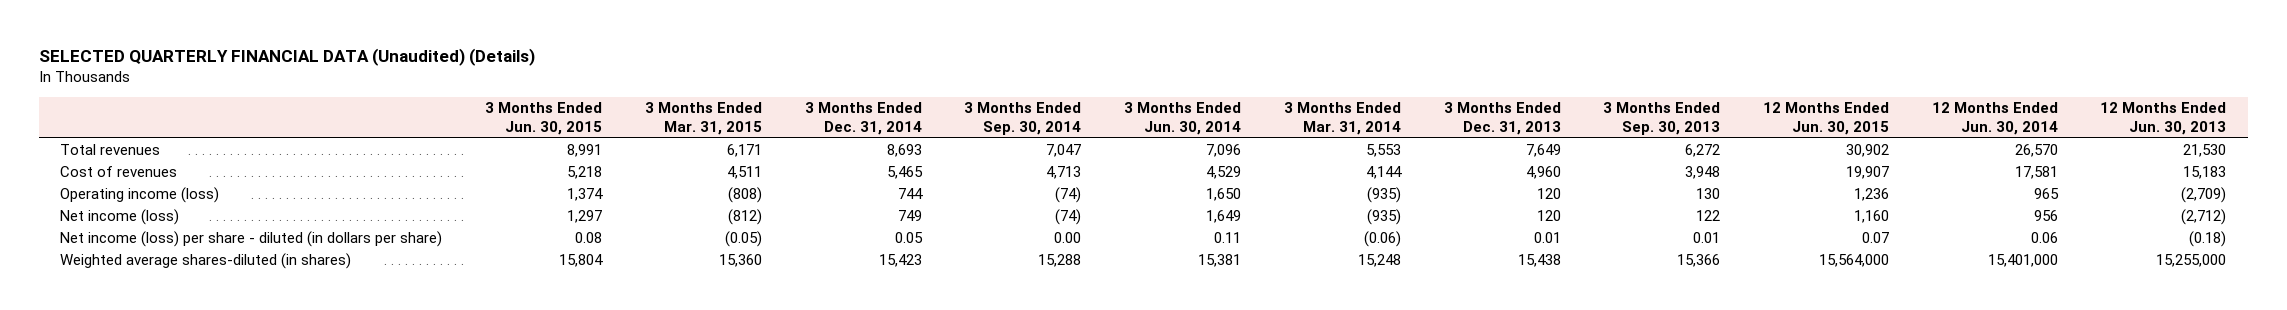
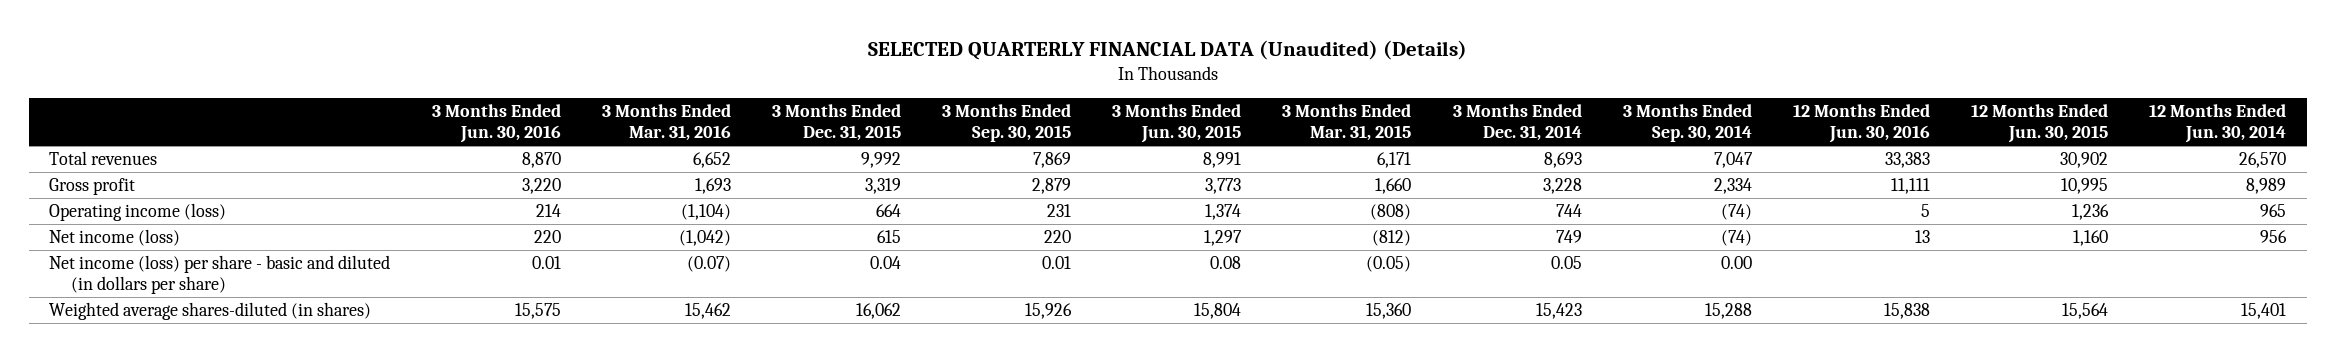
- | 3 Months Ended Jun. 30, 2015 | 3 Months Ended Mar. 31, 2015 | 3 Months Ended Dec. 31, 2014 | 3 Months Ended Sep. 30, 2014 | 3 Months Ended Jun. 30, 2014 | 3 Months Ended Mar. 31, 2014 | 3 Months Ended Dec. 31, 2013 | 3 Months Ended Sep. 30, 2013 | 12 Months Ended Jun. 30, 2015 | 12 Months Ended Jun. 30, 2014 | 12 Months Ended Jun. 30, 2013
+ | 3 Months Ended Jun. 30, 2016 | 3 Months Ended Mar. 31, 2016 | 3 Months Ended Dec. 31, 2015 | 3 Months Ended Sep. 30, 2015 | 3 Months Ended Jun. 30, 2015 | 3 Months Ended Mar. 31, 2015 | 3 Months Ended Dec. 31, 2014 | 3 Months Ended Sep. 30, 2014 | 12 Months Ended Jun. 30, 2016 | 12 Months Ended Jun. 30, 2015 | 12 Months Ended Jun. 30, 2014
- Cost of revenues | 5,218 | 4,511 | 5,465 | 4,713 | 4,529 | 4,144 | 4,960 | 3,948 | 19,907 | 17,581 | 15,183
+ Gross profit | 3,220 | 1,693 | 3,319 | 2,879 | 3,773 | 1,660 | 3,228 | 2,334 | 11,111 | 10,995 | 8,989
- Net income (loss) per share - diluted (in dollars per share) | 0.08 | (0.05) | 0.05 | 0.00 | 0.11 | (0.06) | 0.01 | 0.01 | 0.07 | 0.06 | (0.18)
- Weighted average shares-diluted (in shares) | 15,804 | 15,360 | 15,423 | 15,288 | 15,381 | 15,248 | 15,438 | 15,366 | 15,564,000 | 15,401,000 | 15,255,000
+ Net income (loss) per share - basic and diluted (in dollars per share) | 0.01 | (0.07) | 0.04 | 0.01 | 0.08 | (0.05) | 0.05 | 0.00 | | |
+ Weighted average shares-diluted (in shares) | 15,575 | 15,462 | 16,062 | 15,926 | 15,804 | 15,360 | 15,423 | 15,288 | 15,838 | 15,564 | 15,401

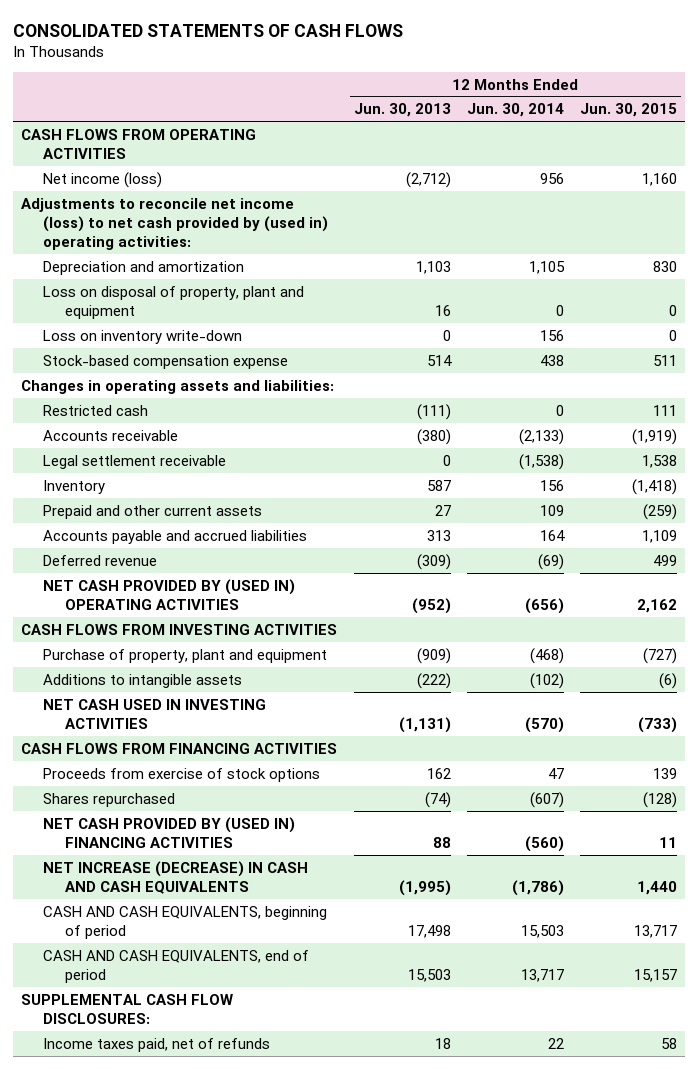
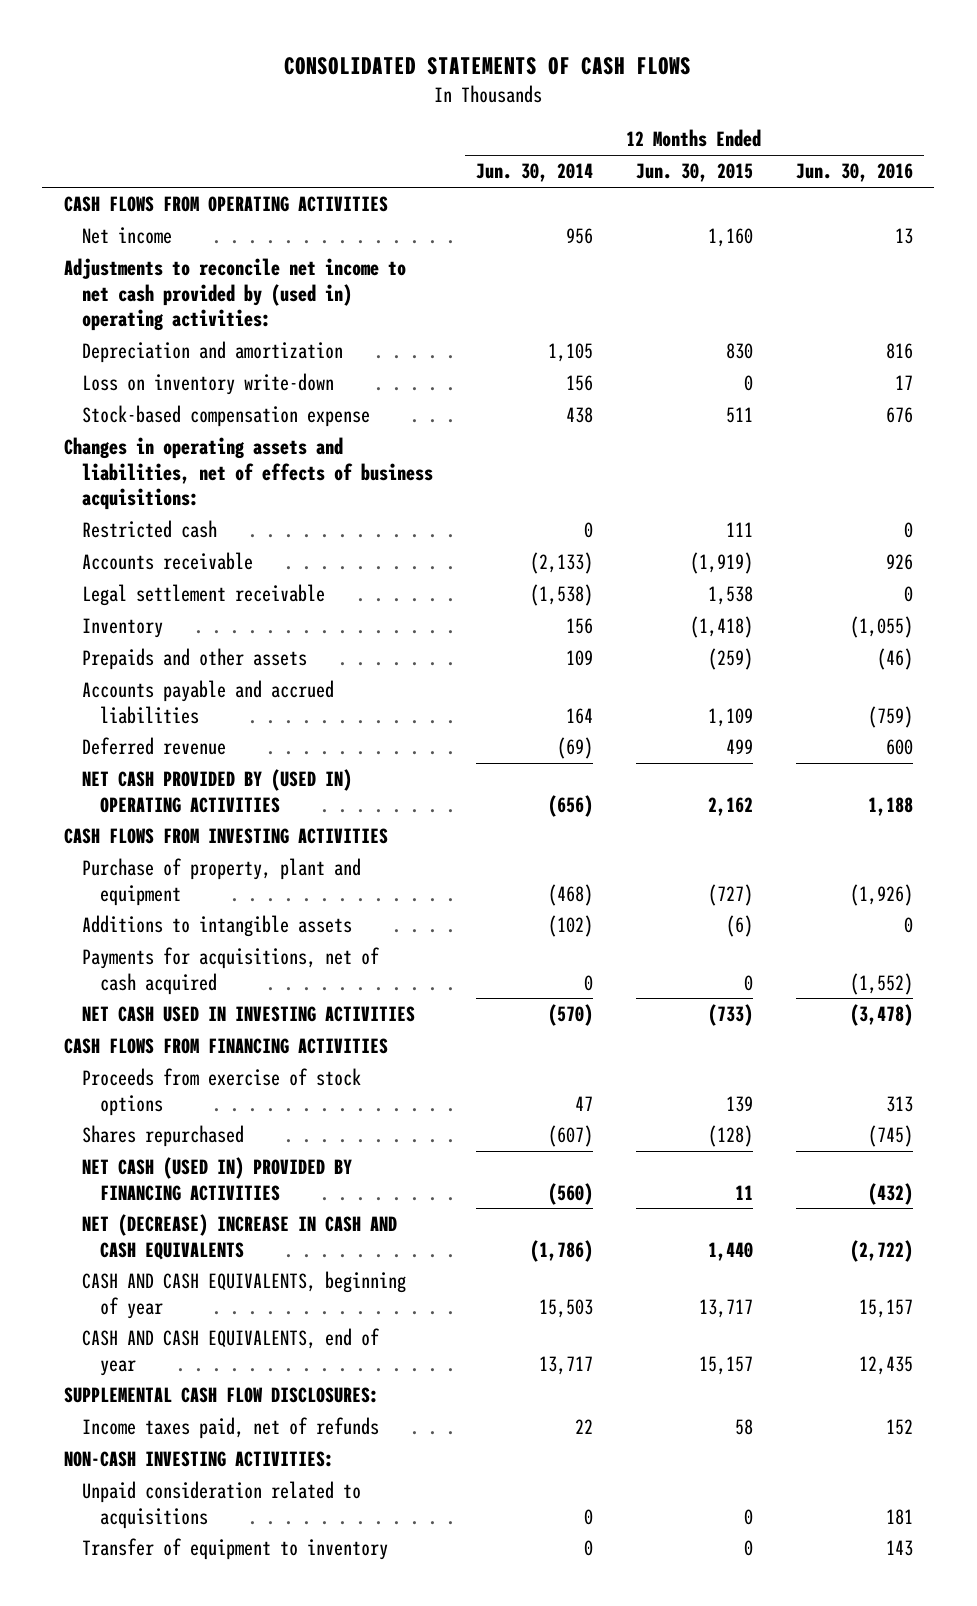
- | 12 Months Ended Jun. 30, 2013 | 12 Months Ended Jun. 30, 2014 | 12 Months Ended Jun. 30, 2015
+ | 12 Months Ended Jun. 30, 2014 | 12 Months Ended Jun. 30, 2015 | 12 Months Ended Jun. 30, 2016
- Net income (loss) | (2,712) | 956 | 1,160
- Adjustments to reconcile net income (loss) to net cash provided by (used in) operating activities:
+ Net income | 956 | 1,160 | 13
+ Adjustments to reconcile net income to net cash provided by (used in) operating activities:
- Loss on disposal of property, plant and equipment | 16 | 0 | 0
- Changes in operating assets and liabilities:
+ Changes in operating assets and liabilities, net of effects of business acquisitions:
- Prepaid and other current assets | 27 | 109 | (259)
+ Prepaids and other assets | 109 | (259) | (46)
+ Payments for acquisitions, net of cash acquired | 0 | 0 | (1,552)
- NET CASH PROVIDED BY (USED IN) FINANCING ACTIVITIES | 88 | (560) | 11
- NET INCREASE (DECREASE) IN CASH AND CASH EQUIVALENTS | (1,995) | (1,786) | 1,440
- CASH AND CASH EQUIVALENTS, beginning of period | 17,498 | 15,503 | 13,717
- CASH AND CASH EQUIVALENTS, end of period | 15,503 | 13,717 | 15,157
+ NET CASH (USED IN) PROVIDED BY FINANCING ACTIVITIES | (560) | 11 | (432)
+ NET (DECREASE) INCREASE IN CASH AND CASH EQUIVALENTS | (1,786) | 1,440 | (2,722)
+ CASH AND CASH EQUIVALENTS, beginning of year | 15,503 | 13,717 | 15,157
+ CASH AND CASH EQUIVALENTS, end of year | 13,717 | 15,157 | 12,435
+ NON-CASH INVESTING ACTIVITIES:
+ Unpaid consideration related to acquisitions | 0 | 0 | 181
+ Transfer of equipment to inventory | 0 | 0 | 143

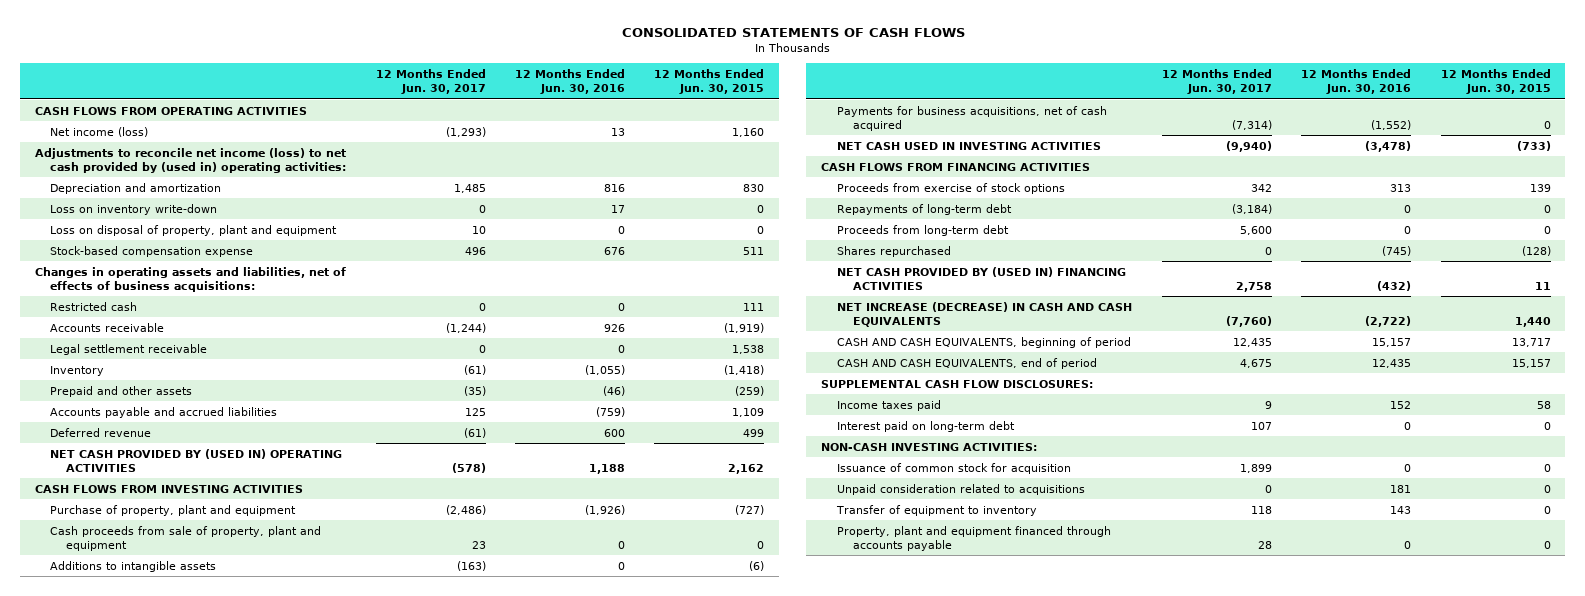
- | 12 Months Ended Jun. 30, 2014 | 12 Months Ended Jun. 30, 2015 | 12 Months Ended Jun. 30, 2016
+ | 12 Months Ended Jun. 30, 2017 | 12 Months Ended Jun. 30, 2016 | 12 Months Ended Jun. 30, 2015
- Net income | 956 | 1,160 | 13
- Adjustments to reconcile net income to net cash provided by (used in) operating activities:
+ Net income (loss) | (1,293) | 13 | 1,160
+ Adjustments to reconcile net income (loss) to net cash provided by (used in) operating activities:
+ Loss on disposal of property, plant and equipment | 10 | 0 | 0
- Prepaids and other assets | 109 | (259) | (46)
+ Prepaid and other assets | (35) | (46) | (259)
+ Cash proceeds from sale of property, plant and equipment | 23 | 0 | 0
- Payments for acquisitions, net of cash acquired | 0 | 0 | (1,552)
+ Payments for business acquisitions, net of cash acquired | (7,314) | (1,552) | 0
+ Repayments of long-term debt | (3,184) | 0 | 0
+ Proceeds from long-term debt | 5,600 | 0 | 0
- NET CASH (USED IN) PROVIDED BY FINANCING ACTIVITIES | (560) | 11 | (432)
- NET (DECREASE) INCREASE IN CASH AND CASH EQUIVALENTS | (1,786) | 1,440 | (2,722)
- CASH AND CASH EQUIVALENTS, beginning of year | 15,503 | 13,717 | 15,157
- CASH AND CASH EQUIVALENTS, end of year | 13,717 | 15,157 | 12,435
+ NET CASH PROVIDED BY (USED IN) FINANCING ACTIVITIES | 2,758 | (432) | 11
+ NET INCREASE (DECREASE) IN CASH AND CASH EQUIVALENTS | (7,760) | (2,722) | 1,440
+ CASH AND CASH EQUIVALENTS, beginning of period | 12,435 | 15,157 | 13,717
+ CASH AND CASH EQUIVALENTS, end of period | 4,675 | 12,435 | 15,157
- Income taxes paid, net of refunds | 22 | 58 | 152
+ Income taxes paid | 9 | 152 | 58
+ Interest paid on long-term debt | 107 | 0 | 0
+ Issuance of common stock for acquisition | 1,899 | 0 | 0
+ Property, plant and equipment financed through accounts payable | 28 | 0 | 0

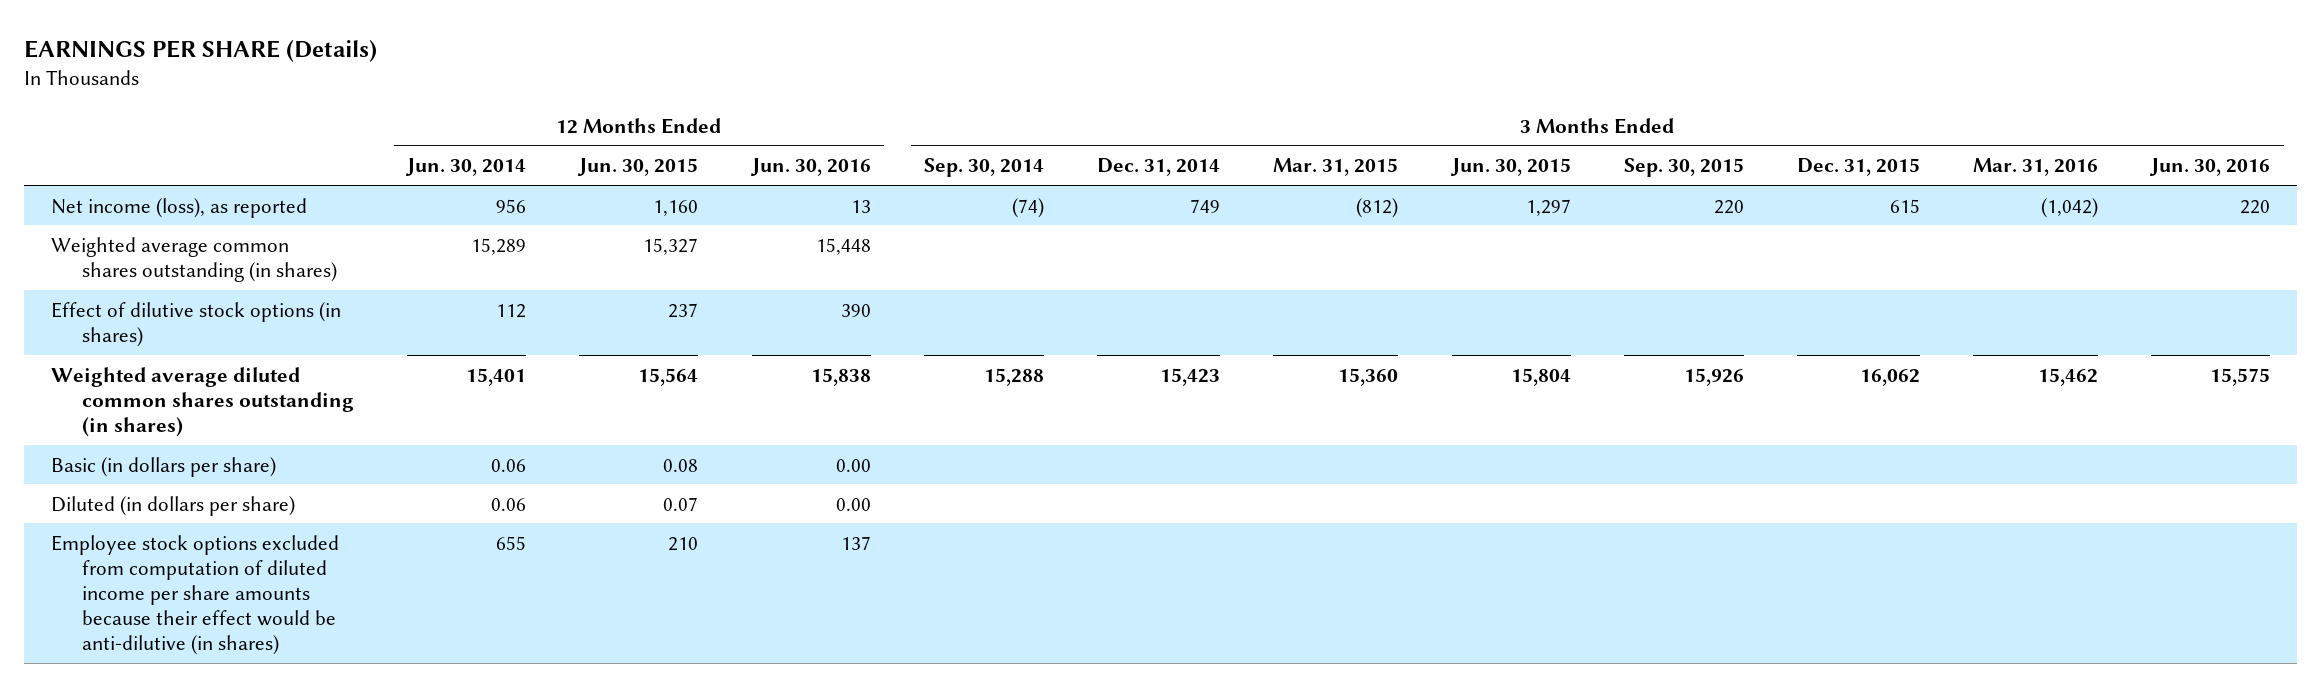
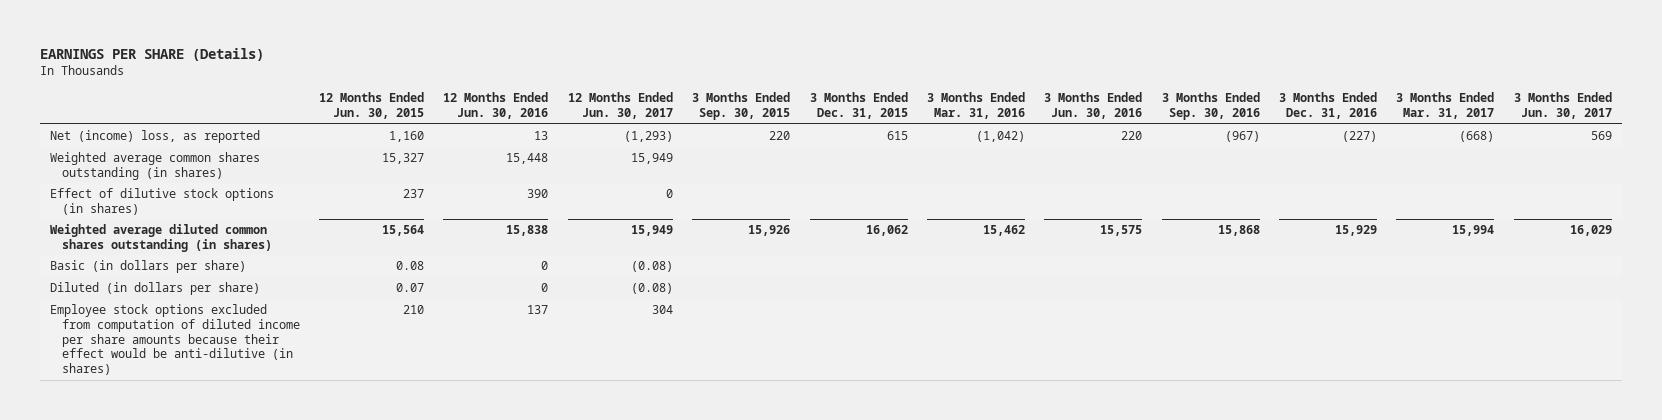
- | 12 Months Ended Jun. 30, 2014 | 12 Months Ended Jun. 30, 2015 | 12 Months Ended Jun. 30, 2016 | 3 Months Ended Sep. 30, 2014 | 3 Months Ended Dec. 31, 2014 | 3 Months Ended Mar. 31, 2015 | 3 Months Ended Jun. 30, 2015 | 3 Months Ended Sep. 30, 2015 | 3 Months Ended Dec. 31, 2015 | 3 Months Ended Mar. 31, 2016 | 3 Months Ended Jun. 30, 2016
+ | 12 Months Ended Jun. 30, 2015 | 12 Months Ended Jun. 30, 2016 | 12 Months Ended Jun. 30, 2017 | 3 Months Ended Sep. 30, 2015 | 3 Months Ended Dec. 31, 2015 | 3 Months Ended Mar. 31, 2016 | 3 Months Ended Jun. 30, 2016 | 3 Months Ended Sep. 30, 2016 | 3 Months Ended Dec. 31, 2016 | 3 Months Ended Mar. 31, 2017 | 3 Months Ended Jun. 30, 2017
- Net income (loss), as reported | 956 | 1,160 | 13 | (74) | 749 | (812) | 1,297 | 220 | 615 | (1,042) | 220
+ Net (income) loss, as reported | 1,160 | 13 | (1,293) | 220 | 615 | (1,042) | 220 | (967) | (227) | (668) | 569
- Basic (in dollars per share) | 0.06 | 0.08 | 0.00 | | | | | | | |
- Diluted (in dollars per share) | 0.06 | 0.07 | 0.00 | | | | | | | |
+ Basic (in dollars per share) | 0.08 | 0 | (0.08) | | | | | | | |
+ Diluted (in dollars per share) | 0.07 | 0 | (0.08) | | | | | | | |

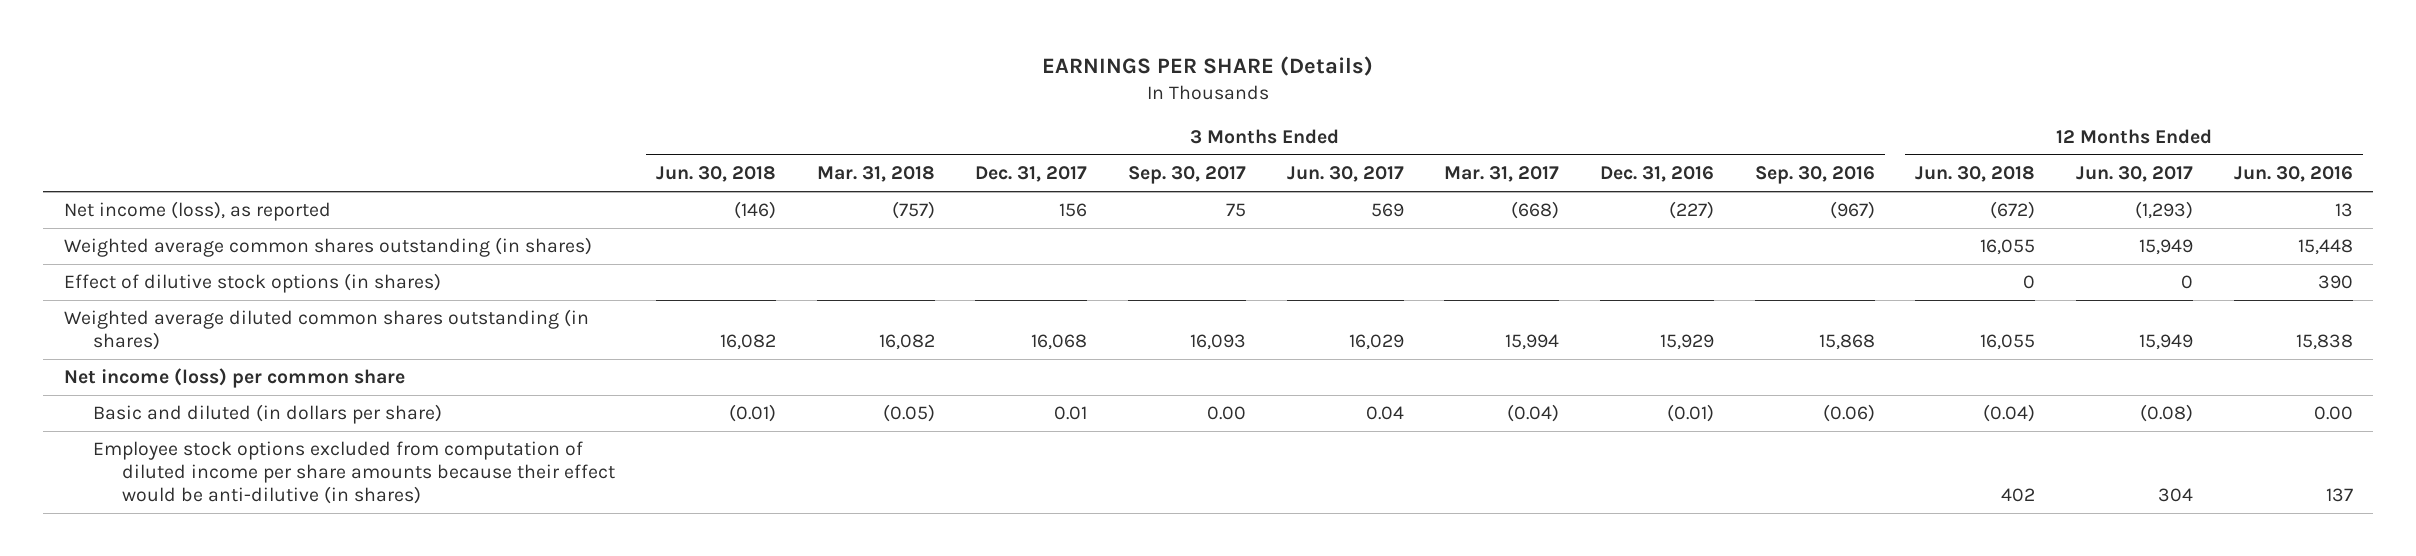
- | 12 Months Ended Jun. 30, 2015 | 12 Months Ended Jun. 30, 2016 | 12 Months Ended Jun. 30, 2017 | 3 Months Ended Sep. 30, 2015 | 3 Months Ended Dec. 31, 2015 | 3 Months Ended Mar. 31, 2016 | 3 Months Ended Jun. 30, 2016 | 3 Months Ended Sep. 30, 2016 | 3 Months Ended Dec. 31, 2016 | 3 Months Ended Mar. 31, 2017 | 3 Months Ended Jun. 30, 2017
+ | 3 Months Ended Jun. 30, 2018 | 3 Months Ended Mar. 31, 2018 | 3 Months Ended Dec. 31, 2017 | 3 Months Ended Sep. 30, 2017 | 3 Months Ended Jun. 30, 2017 | 3 Months Ended Mar. 31, 2017 | 3 Months Ended Dec. 31, 2016 | 3 Months Ended Sep. 30, 2016 | 12 Months Ended Jun. 30, 2018 | 12 Months Ended Jun. 30, 2017 | 12 Months Ended Jun. 30, 2016
- Net (income) loss, as reported | 1,160 | 13 | (1,293) | 220 | 615 | (1,042) | 220 | (967) | (227) | (668) | 569
+ Net income (loss), as reported | (146) | (757) | 156 | 75 | 569 | (668) | (227) | (967) | (672) | (1,293) | 13
- Basic (in dollars per share) | 0.08 | 0 | (0.08) | | | | | | | |
- Diluted (in dollars per share) | 0.07 | 0 | (0.08) | | | | | | | |
+ Net income (loss) per common share
+ Basic and diluted (in dollars per share) | (0.01) | (0.05) | 0.01 | 0.00 | 0.04 | (0.04) | (0.01) | (0.06) | (0.04) | (0.08) | 0.00

